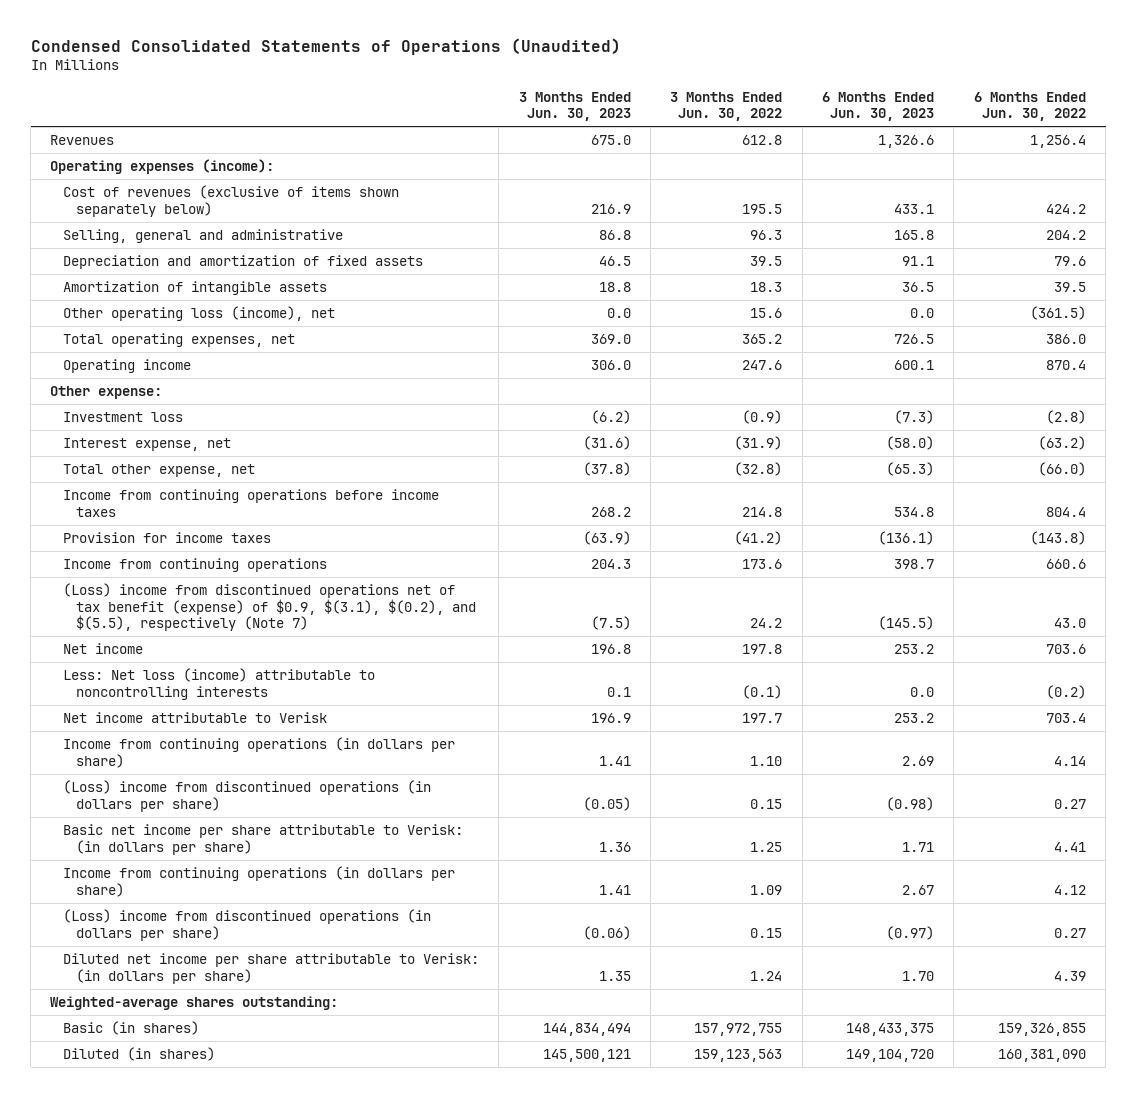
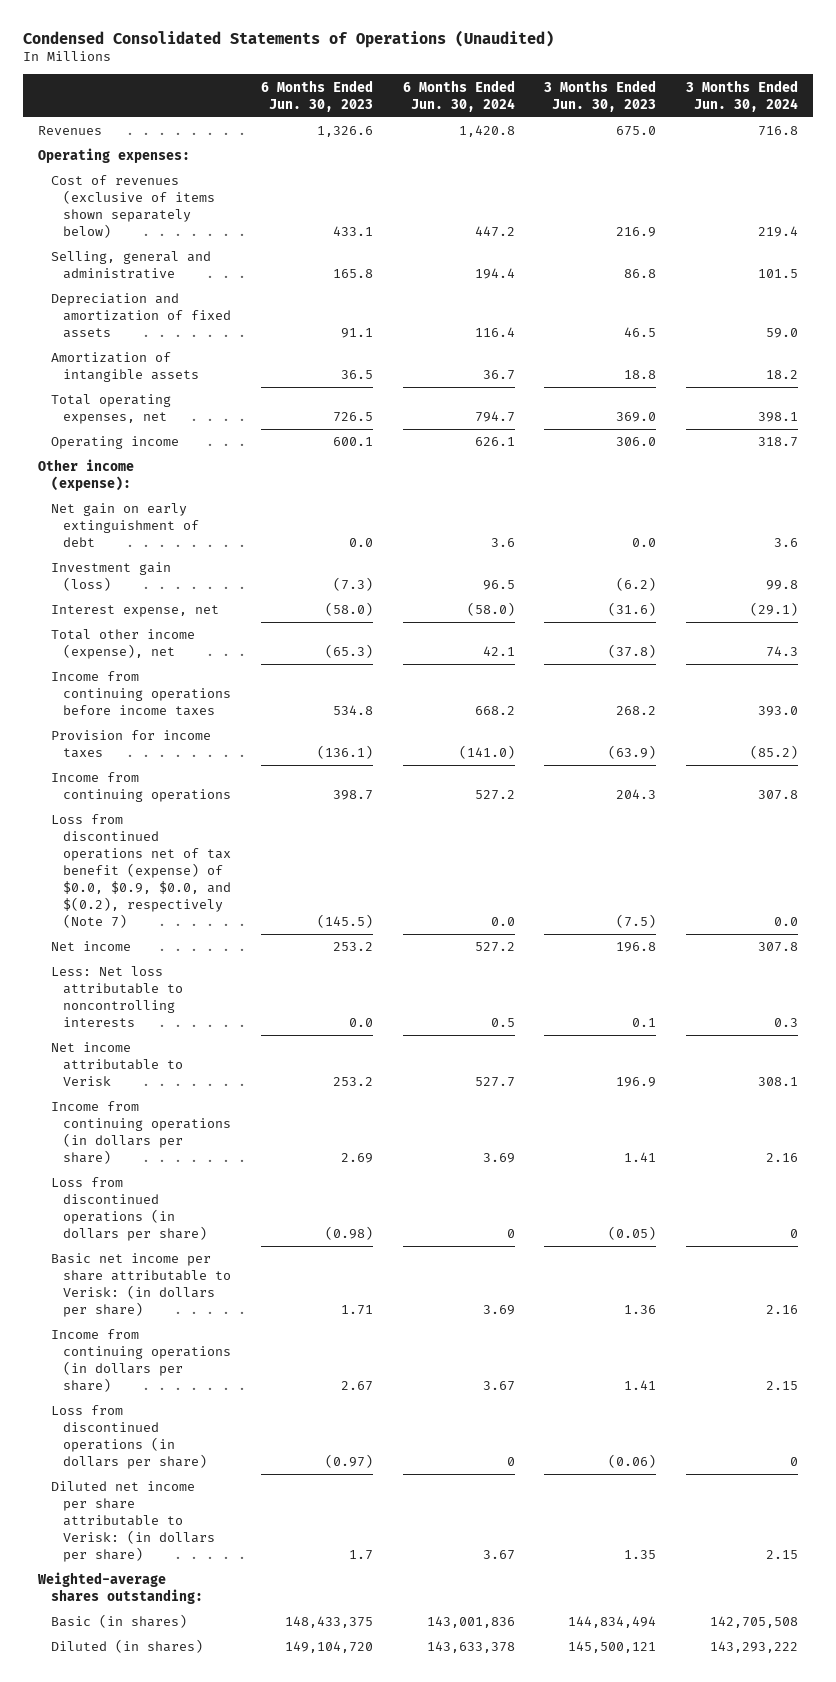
- | 3 Months Ended Jun. 30, 2023 | 3 Months Ended Jun. 30, 2022 | 6 Months Ended Jun. 30, 2023 | 6 Months Ended Jun. 30, 2022
+ | 6 Months Ended Jun. 30, 2023 | 6 Months Ended Jun. 30, 2024 | 3 Months Ended Jun. 30, 2023 | 3 Months Ended Jun. 30, 2024
- Operating expenses (income):
+ Operating expenses:
- Other operating loss (income), net | 0.0 | 15.6 | 0.0 | (361.5)
- Other expense:
- Investment loss | (6.2) | (0.9) | (7.3) | (2.8)
+ Other income (expense):
+ Net gain on early extinguishment of debt | 0.0 | 3.6 | 0.0 | 3.6
+ Investment gain (loss) | (7.3) | 96.5 | (6.2) | 99.8
- Total other expense, net | (37.8) | (32.8) | (65.3) | (66.0)
+ Total other income (expense), net | (65.3) | 42.1 | (37.8) | 74.3
- (Loss) income from discontinued operations net of tax benefit (expense) of $0.9, $(3.1), $(0.2), and $(5.5), respectively (Note 7) | (7.5) | 24.2 | (145.5) | 43.0
+ Loss from discontinued operations net of tax benefit (expense) of $0.0, $0.9, $0.0, and $(0.2), respectively (Note 7) | (145.5) | 0.0 | (7.5) | 0.0
- Less: Net loss (income) attributable to noncontrolling interests | 0.1 | (0.1) | 0.0 | (0.2)
+ Less: Net loss attributable to noncontrolling interests | 0.0 | 0.5 | 0.1 | 0.3
- (Loss) income from discontinued operations (in dollars per share) | (0.05) | 0.15 | (0.98) | 0.27
+ Loss from discontinued operations (in dollars per share) | (0.98) | 0 | (0.05) | 0
- (Loss) income from discontinued operations (in dollars per share) | (0.06) | 0.15 | (0.97) | 0.27
- Diluted net income per share attributable to Verisk: (in dollars per share) | 1.35 | 1.24 | 1.70 | 4.39
+ Loss from discontinued operations (in dollars per share) | (0.97) | 0 | (0.06) | 0
+ Diluted net income per share attributable to Verisk: (in dollars per share) | 1.7 | 3.67 | 1.35 | 2.15

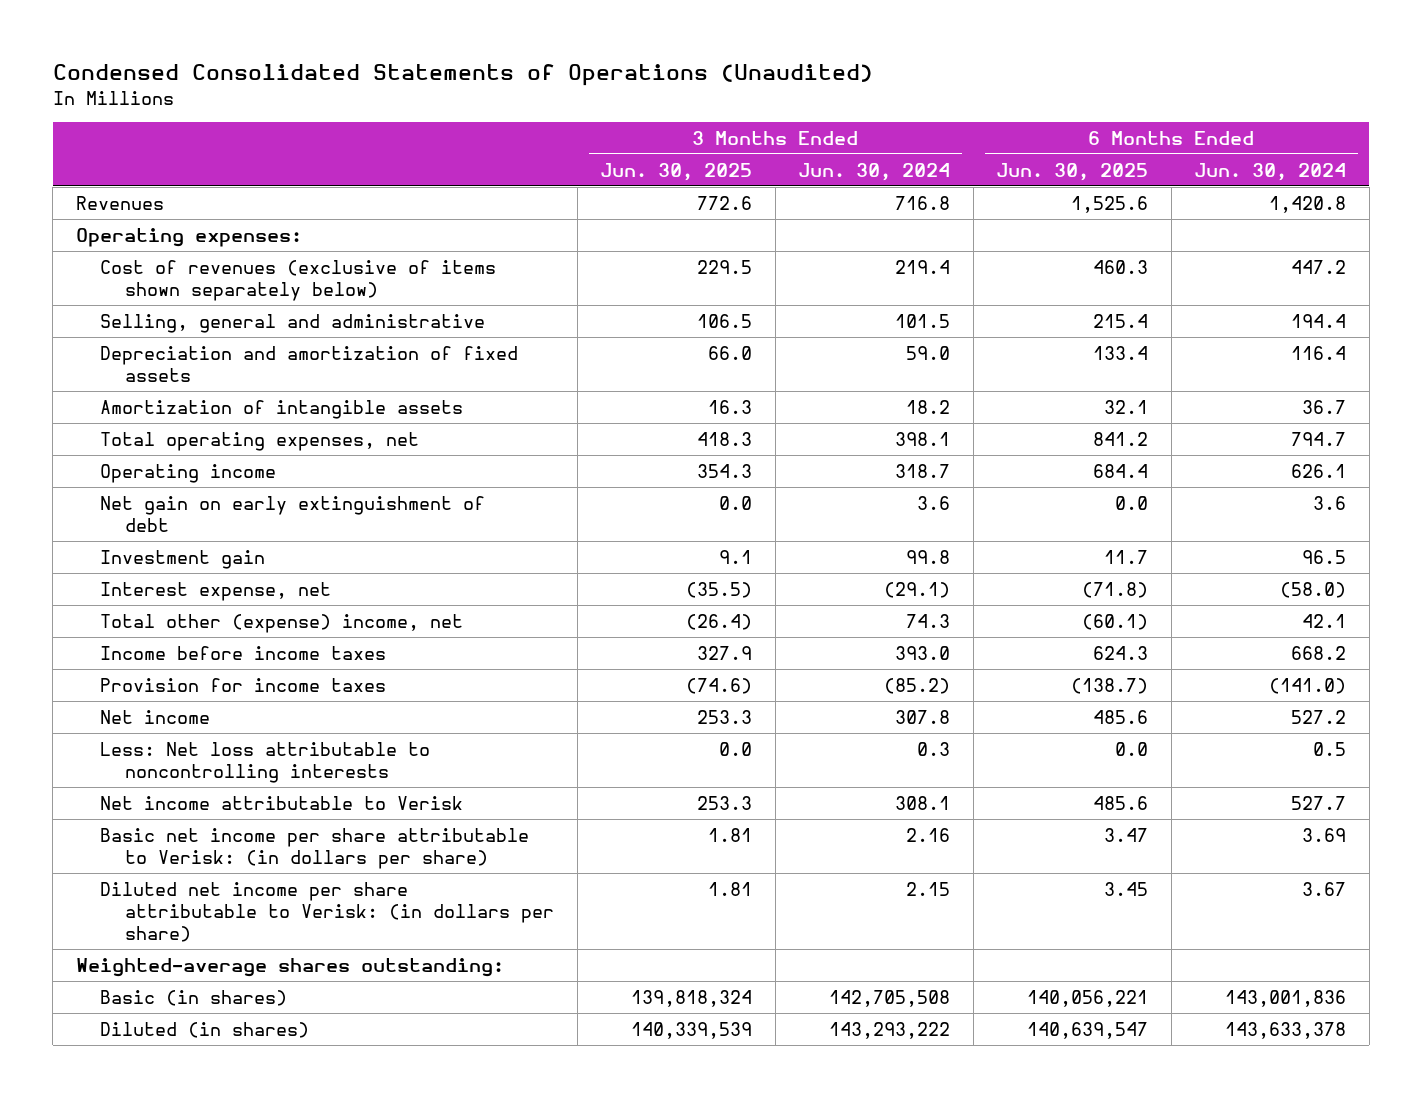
- | 6 Months Ended Jun. 30, 2023 | 6 Months Ended Jun. 30, 2024 | 3 Months Ended Jun. 30, 2023 | 3 Months Ended Jun. 30, 2024
+ | 3 Months Ended Jun. 30, 2025 | 3 Months Ended Jun. 30, 2024 | 6 Months Ended Jun. 30, 2025 | 6 Months Ended Jun. 30, 2024
- Other income (expense):
- Investment gain (loss) | (7.3) | 96.5 | (6.2) | 99.8
+ Investment gain | 9.1 | 99.8 | 11.7 | 96.5
- Total other income (expense), net | (65.3) | 42.1 | (37.8) | 74.3
- Income from continuing operations before income taxes | 534.8 | 668.2 | 268.2 | 393.0
+ Total other (expense) income, net | (26.4) | 74.3 | (60.1) | 42.1
+ Income before income taxes | 327.9 | 393.0 | 624.3 | 668.2
- Income from continuing operations | 398.7 | 527.2 | 204.3 | 307.8
- Loss from discontinued operations net of tax benefit (expense) of $0.0, $0.9, $0.0, and $(0.2), respectively (Note 7) | (145.5) | 0.0 | (7.5) | 0.0
- Income from continuing operations (in dollars per share) | 2.69 | 3.69 | 1.41 | 2.16
- Loss from discontinued operations (in dollars per share) | (0.98) | 0 | (0.05) | 0
- Income from continuing operations (in dollars per share) | 2.67 | 3.67 | 1.41 | 2.15
- Loss from discontinued operations (in dollars per share) | (0.97) | 0 | (0.06) | 0

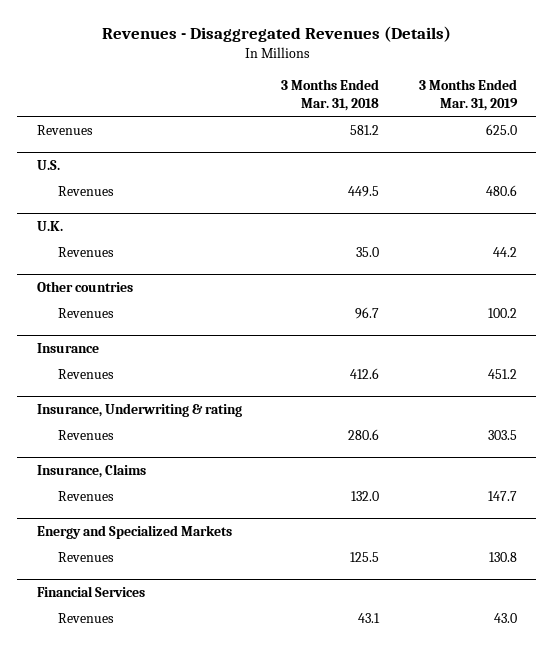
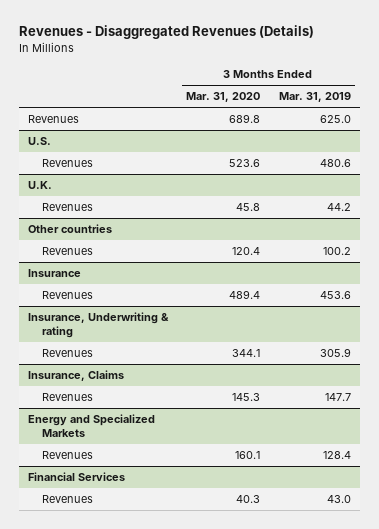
- | 3 Months Ended Mar. 31, 2018 | 3 Months Ended Mar. 31, 2019
+ | 3 Months Ended Mar. 31, 2020 | 3 Months Ended Mar. 31, 2019
@ Insurance
- Revenues | 412.6 | 451.2
+ Revenues | 489.4 | 453.6
@ Insurance, Underwriting & rating
- Revenues | 280.6 | 303.5
+ Revenues | 344.1 | 305.9
@ Energy and Specialized Markets
- Revenues | 125.5 | 130.8
+ Revenues | 160.1 | 128.4

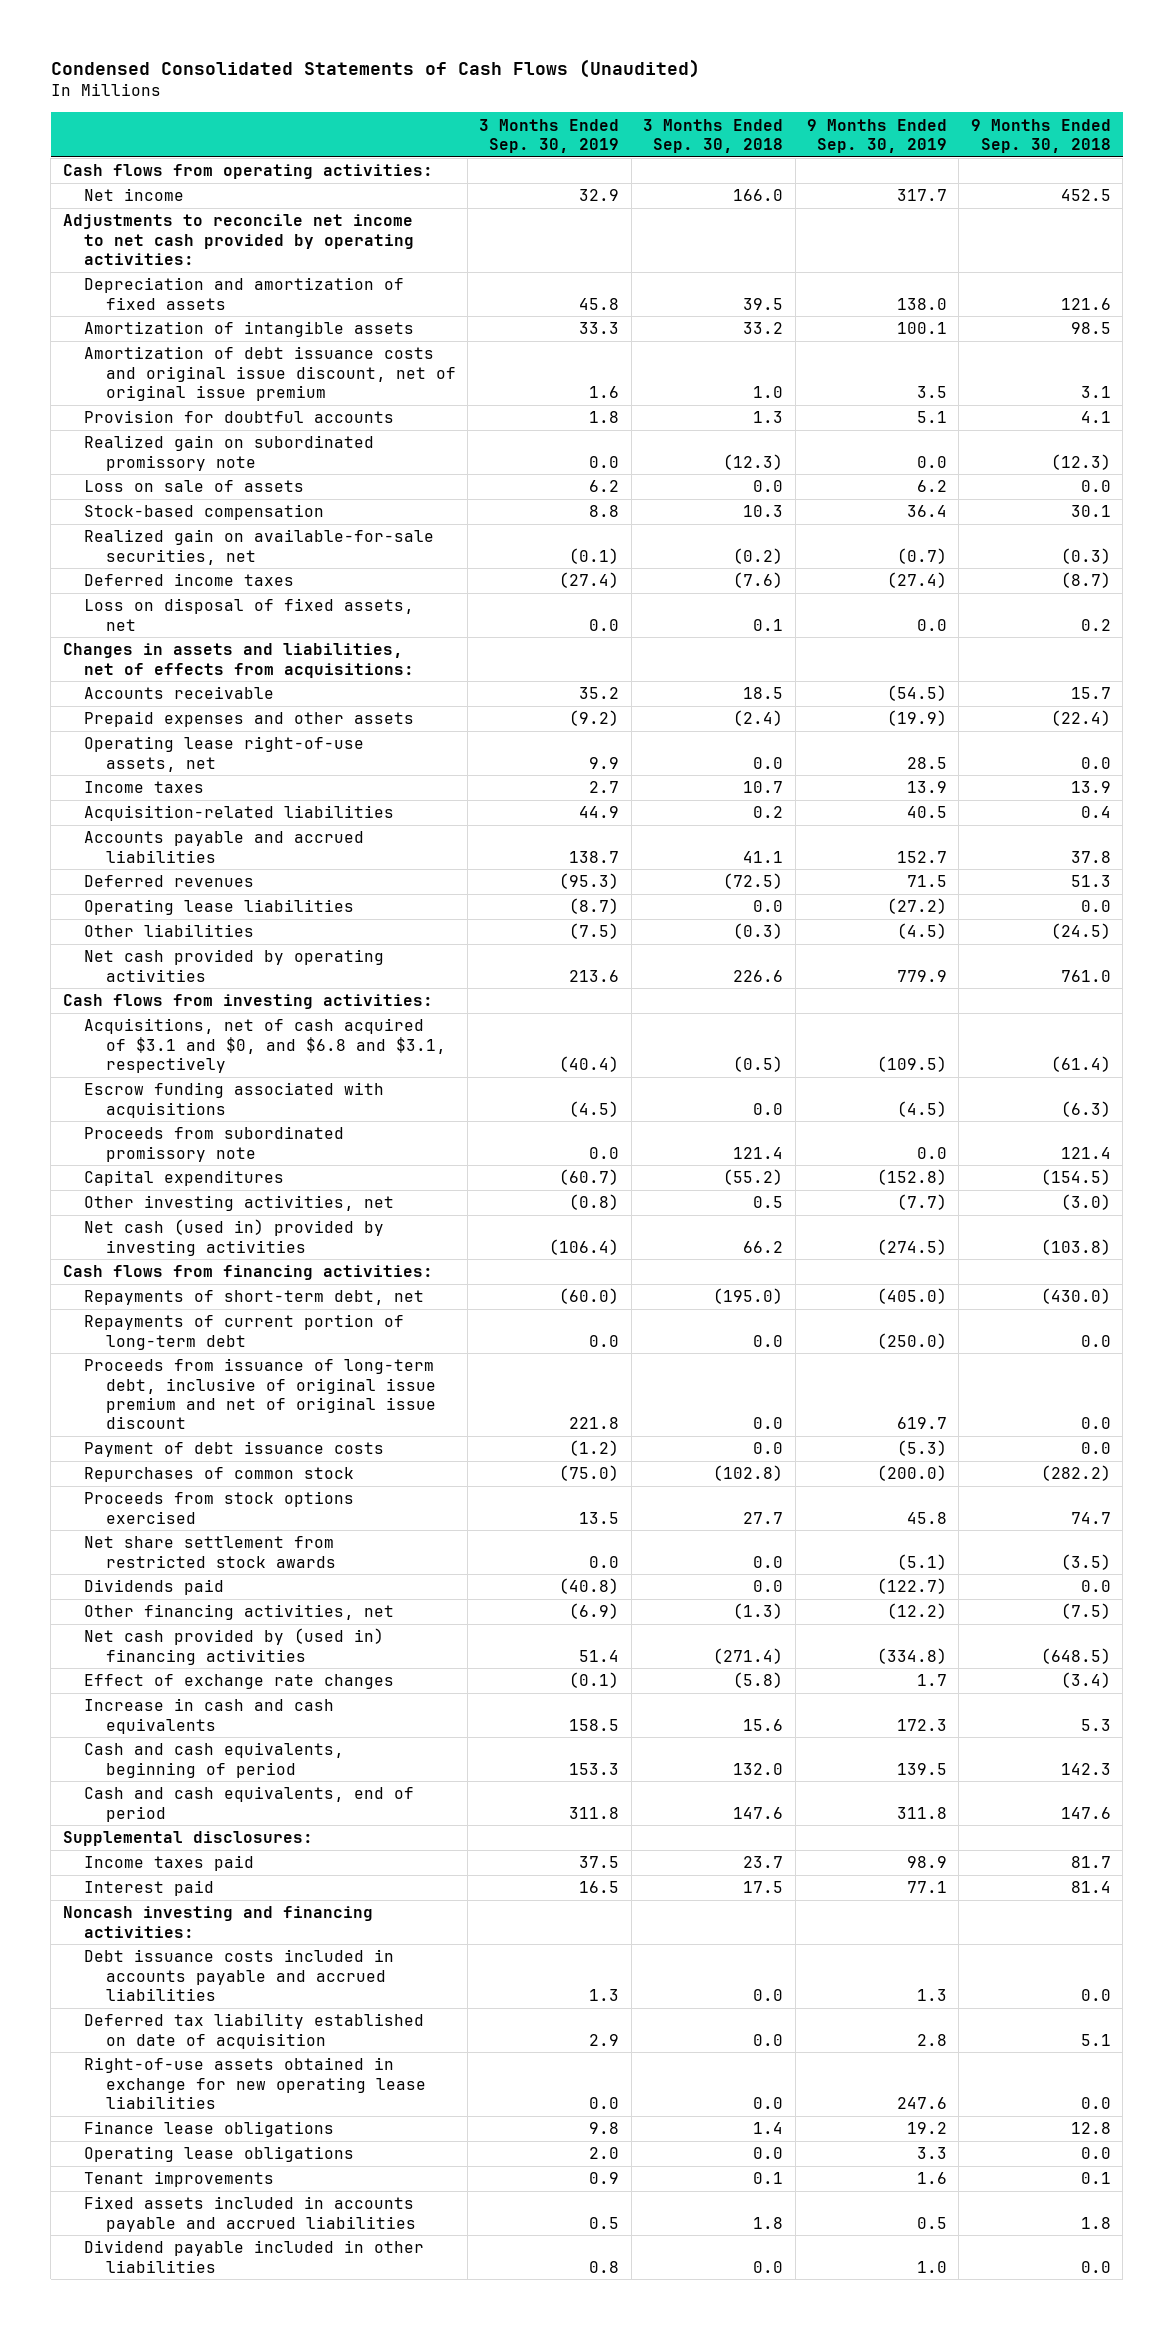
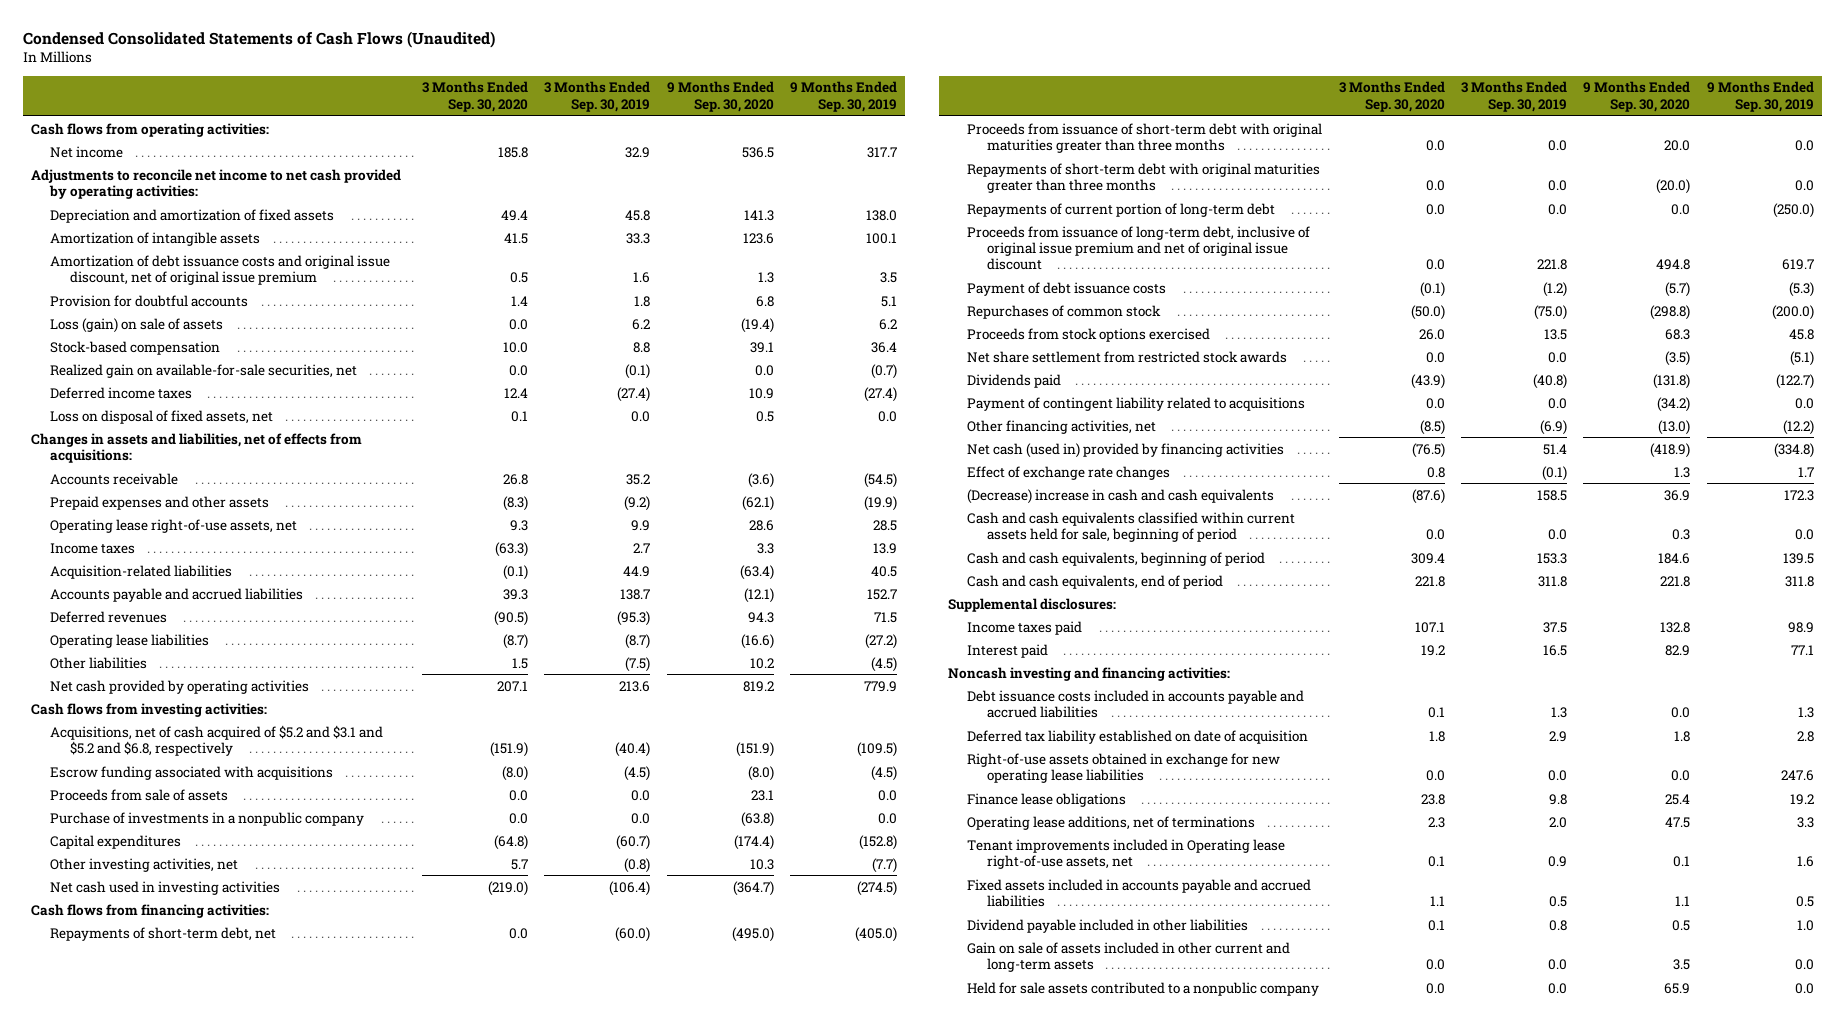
- | 3 Months Ended Sep. 30, 2019 | 3 Months Ended Sep. 30, 2018 | 9 Months Ended Sep. 30, 2019 | 9 Months Ended Sep. 30, 2018
+ | 3 Months Ended Sep. 30, 2020 | 3 Months Ended Sep. 30, 2019 | 9 Months Ended Sep. 30, 2020 | 9 Months Ended Sep. 30, 2019
- Realized gain on subordinated promissory note | 0.0 | (12.3) | 0.0 | (12.3)
- Loss on sale of assets | 6.2 | 0.0 | 6.2 | 0.0
+ Loss (gain) on sale of assets | 0.0 | 6.2 | (19.4) | 6.2
- Acquisitions, net of cash acquired of $3.1 and $0, and $6.8 and $3.1, respectively | (40.4) | (0.5) | (109.5) | (61.4)
+ Acquisitions, net of cash acquired of $5.2 and $3.1 and $5.2 and $6.8, respectively | (151.9) | (40.4) | (151.9) | (109.5)
- Proceeds from subordinated promissory note | 0.0 | 121.4 | 0.0 | 121.4
+ Proceeds from sale of assets | 0.0 | 0.0 | 23.1 | 0.0
+ Purchase of investments in a nonpublic company | 0.0 | 0.0 | (63.8) | 0.0
- Net cash (used in) provided by investing activities | (106.4) | 66.2 | (274.5) | (103.8)
+ Net cash used in investing activities | (219.0) | (106.4) | (364.7) | (274.5)
+ Proceeds from issuance of short-term debt with original maturities greater than three months | 0.0 | 0.0 | 20.0 | 0.0
+ Repayments of short-term debt with original maturities greater than three months | 0.0 | 0.0 | (20.0) | 0.0
+ Payment of contingent liability related to acquisitions | 0.0 | 0.0 | (34.2) | 0.0
- Net cash provided by (used in) financing activities | 51.4 | (271.4) | (334.8) | (648.5)
+ Net cash (used in) provided by financing activities | (76.5) | 51.4 | (418.9) | (334.8)
- Increase in cash and cash equivalents | 158.5 | 15.6 | 172.3 | 5.3
+ (Decrease) increase in cash and cash equivalents | (87.6) | 158.5 | 36.9 | 172.3
+ Cash and cash equivalents classified within current assets held for sale, beginning of period | 0.0 | 0.0 | 0.3 | 0.0
- Operating lease obligations | 2.0 | 0.0 | 3.3 | 0.0
- Tenant improvements | 0.9 | 0.1 | 1.6 | 0.1
+ Operating lease additions, net of terminations | 2.3 | 2.0 | 47.5 | 3.3
+ Tenant improvements included in Operating lease right-of-use assets, net | 0.1 | 0.9 | 0.1 | 1.6
+ Gain on sale of assets included in other current and long-term assets | 0.0 | 0.0 | 3.5 | 0.0
+ Held for sale assets contributed to a nonpublic company | 0.0 | 0.0 | 65.9 | 0.0

